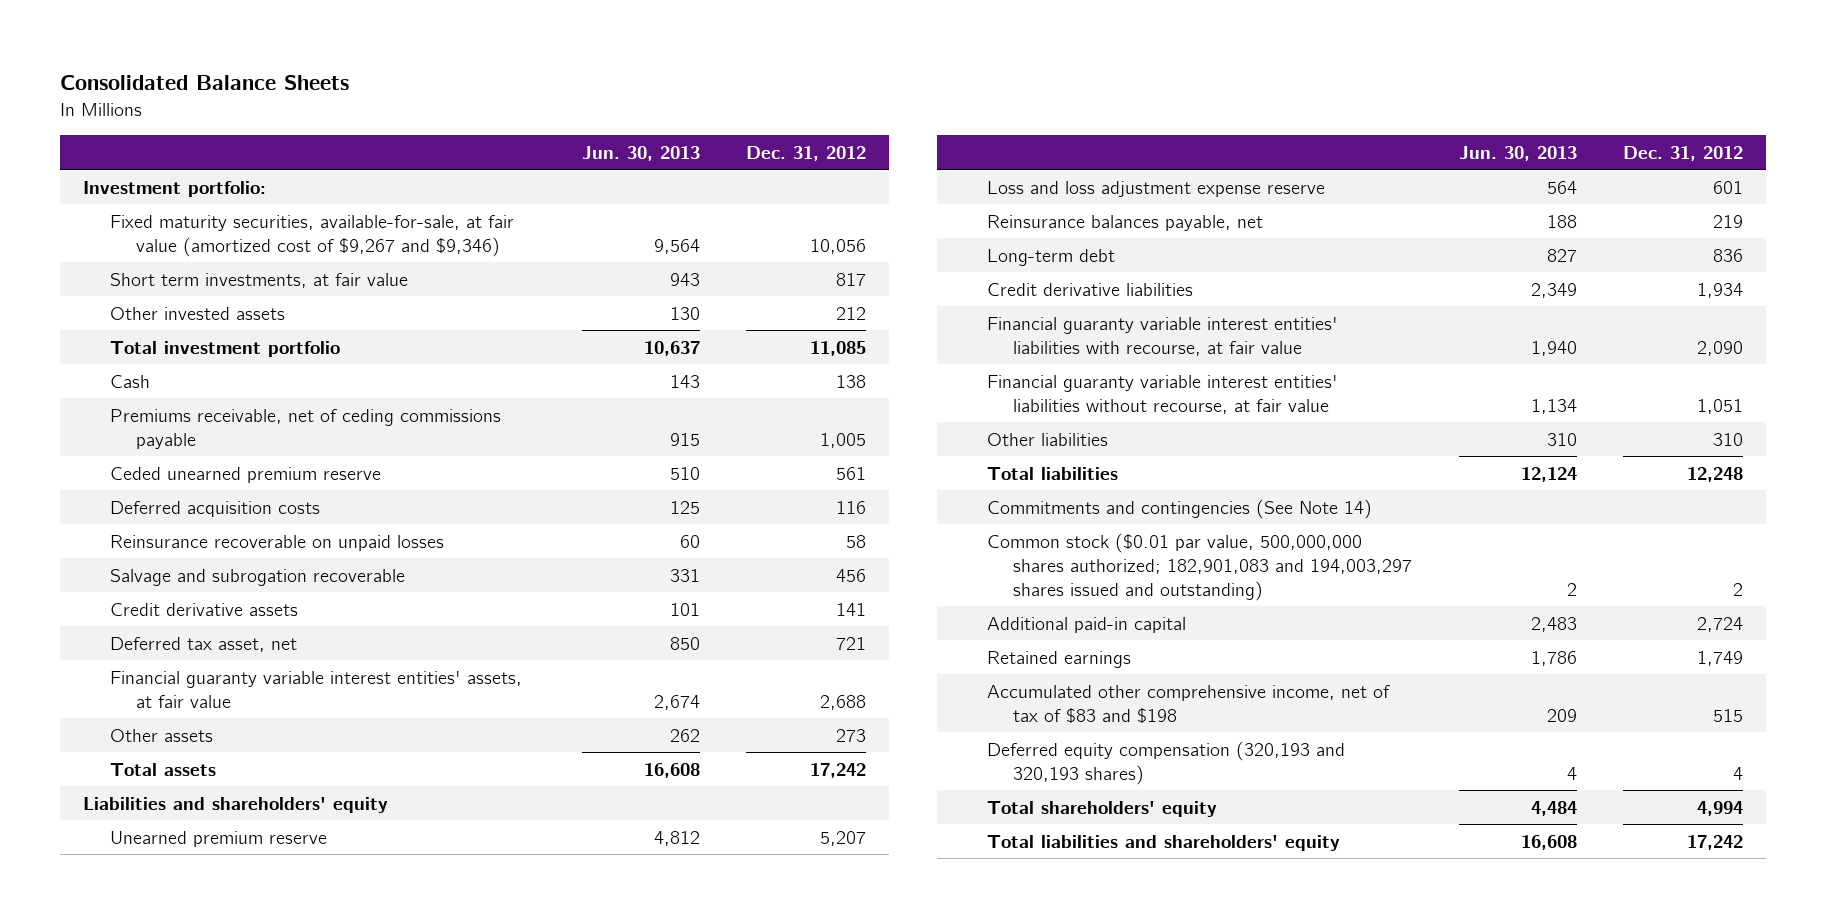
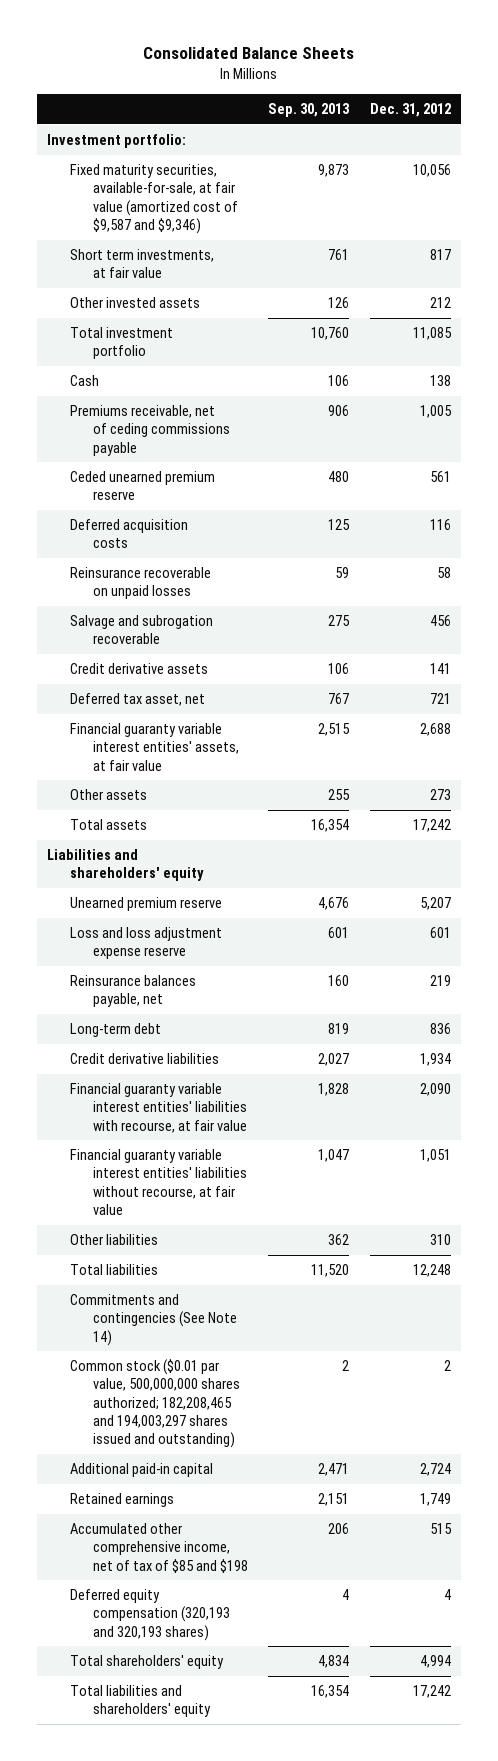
- | Jun. 30, 2013 | Dec. 31, 2012
+ | Sep. 30, 2013 | Dec. 31, 2012
- Fixed maturity securities, available-for-sale, at fair value (amortized cost of $9,267 and $9,346) | 9,564 | 10,056
+ Fixed maturity securities, available-for-sale, at fair value (amortized cost of $9,587 and $9,346) | 9,873 | 10,056
- Common stock ($0.01 par value, 500,000,000 shares authorized; 182,901,083 and 194,003,297 shares issued and outstanding) | 2 | 2
+ Common stock ($0.01 par value, 500,000,000 shares authorized; 182,208,465 and 194,003,297 shares issued and outstanding) | 2 | 2
- Accumulated other comprehensive income, net of tax of $83 and $198 | 209 | 515
+ Accumulated other comprehensive income, net of tax of $85 and $198 | 206 | 515

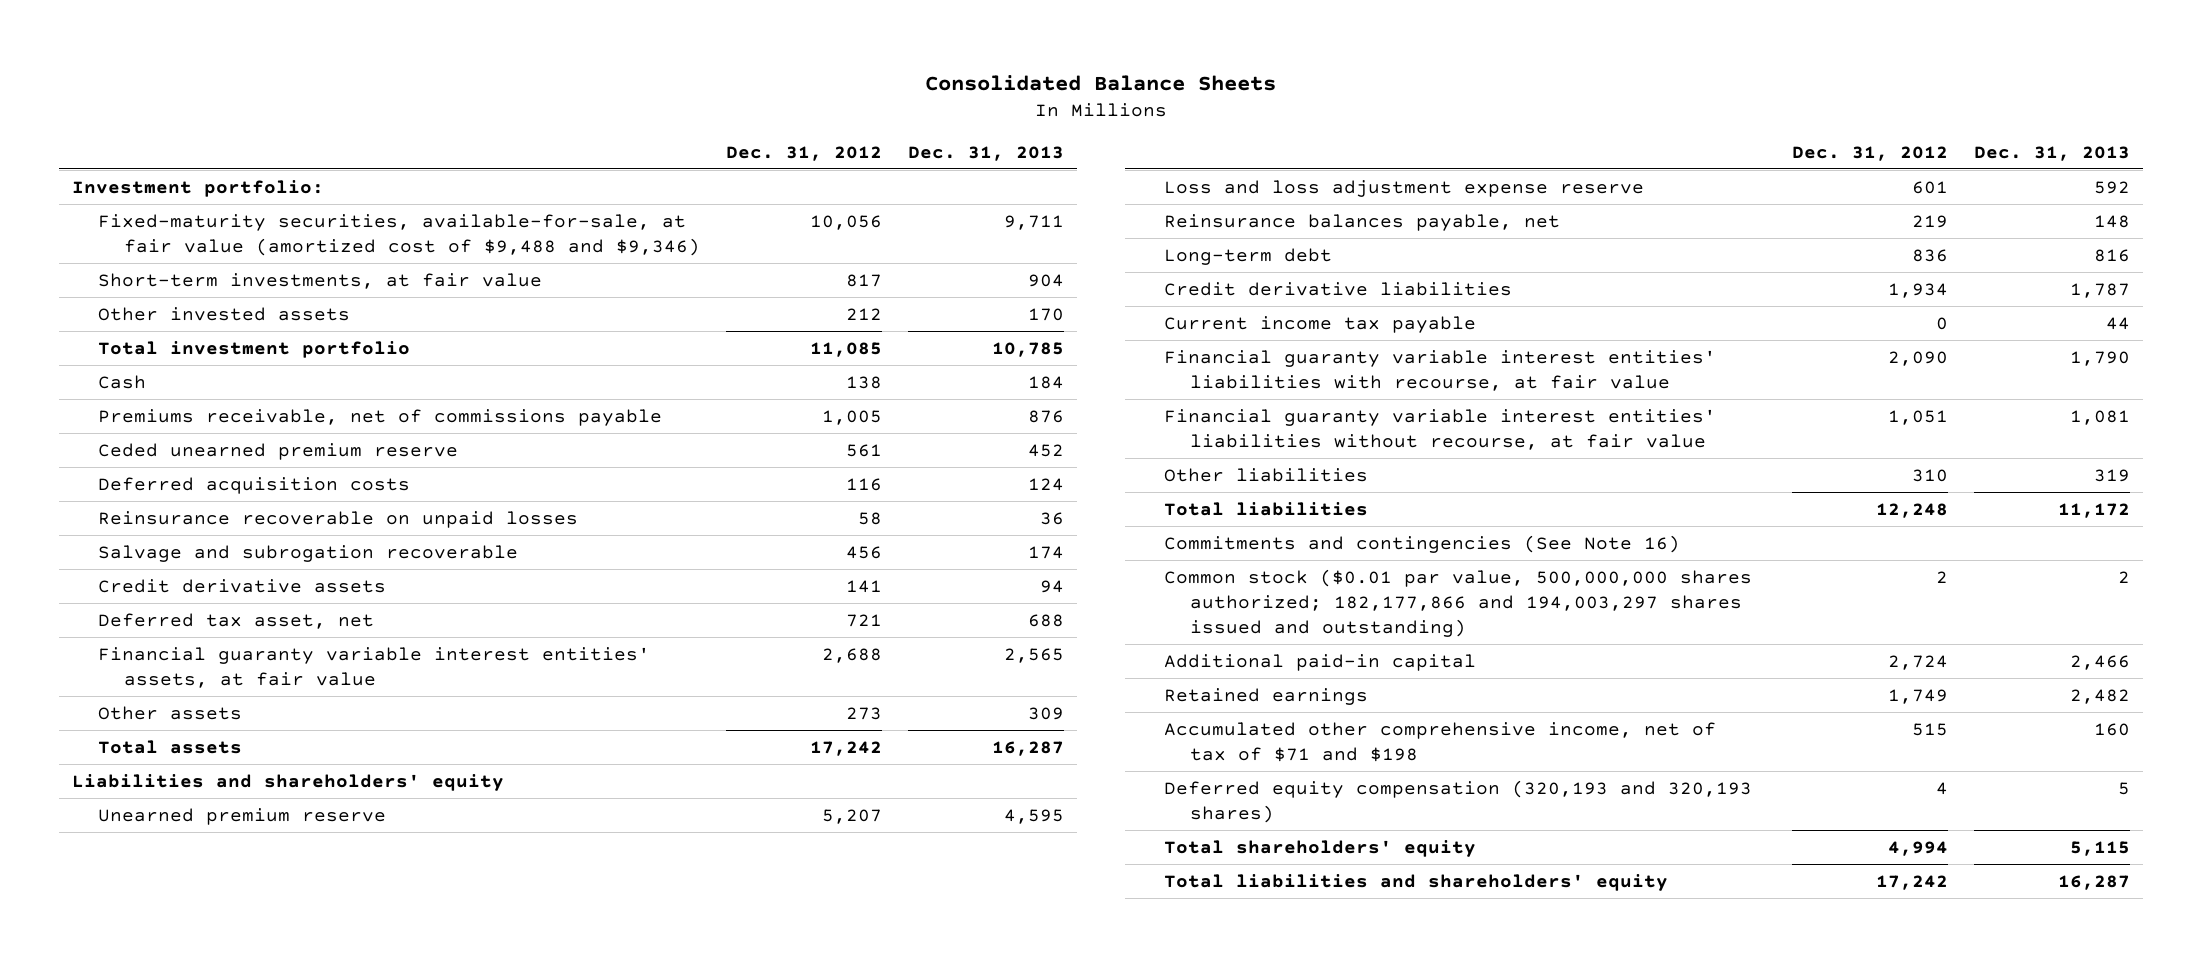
- | Sep. 30, 2013 | Dec. 31, 2012
+ | Dec. 31, 2012 | Dec. 31, 2013
- Fixed maturity securities, available-for-sale, at fair value (amortized cost of $9,587 and $9,346) | 9,873 | 10,056
- Short term investments, at fair value | 761 | 817
+ Fixed-maturity securities, available-for-sale, at fair value (amortized cost of $9,488 and $9,346) | 10,056 | 9,711
+ Short-term investments, at fair value | 817 | 904
- Premiums receivable, net of ceding commissions payable | 906 | 1,005
+ Premiums receivable, net of commissions payable | 1,005 | 876
+ Current income tax payable | 0 | 44
- Commitments and contingencies (See Note 14)
- Common stock ($0.01 par value, 500,000,000 shares authorized; 182,208,465 and 194,003,297 shares issued and outstanding) | 2 | 2
+ Commitments and contingencies (See Note 16)
+ Common stock ($0.01 par value, 500,000,000 shares authorized; 182,177,866 and 194,003,297 shares issued and outstanding) | 2 | 2
- Accumulated other comprehensive income, net of tax of $85 and $198 | 206 | 515
+ Accumulated other comprehensive income, net of tax of $71 and $198 | 515 | 160

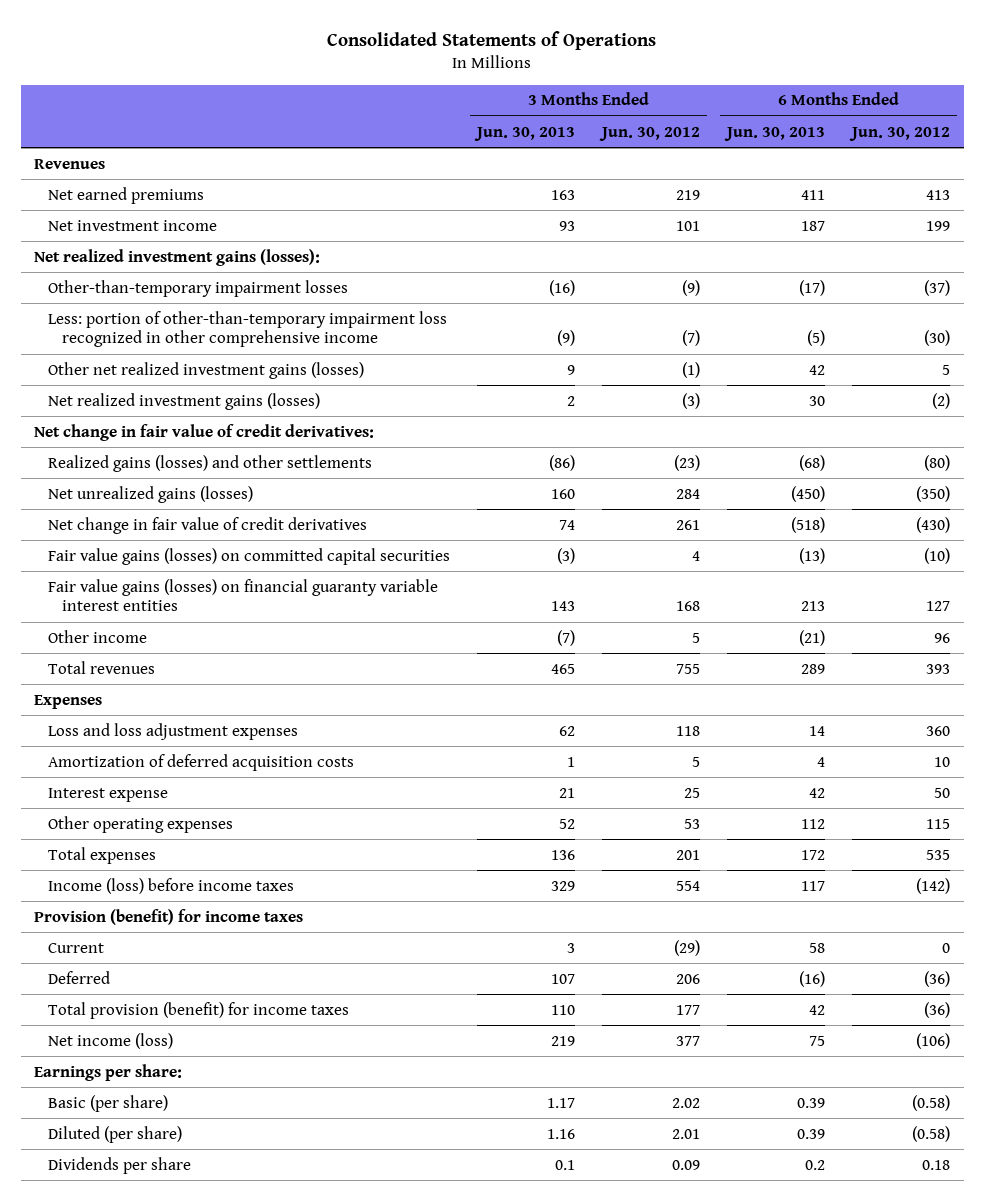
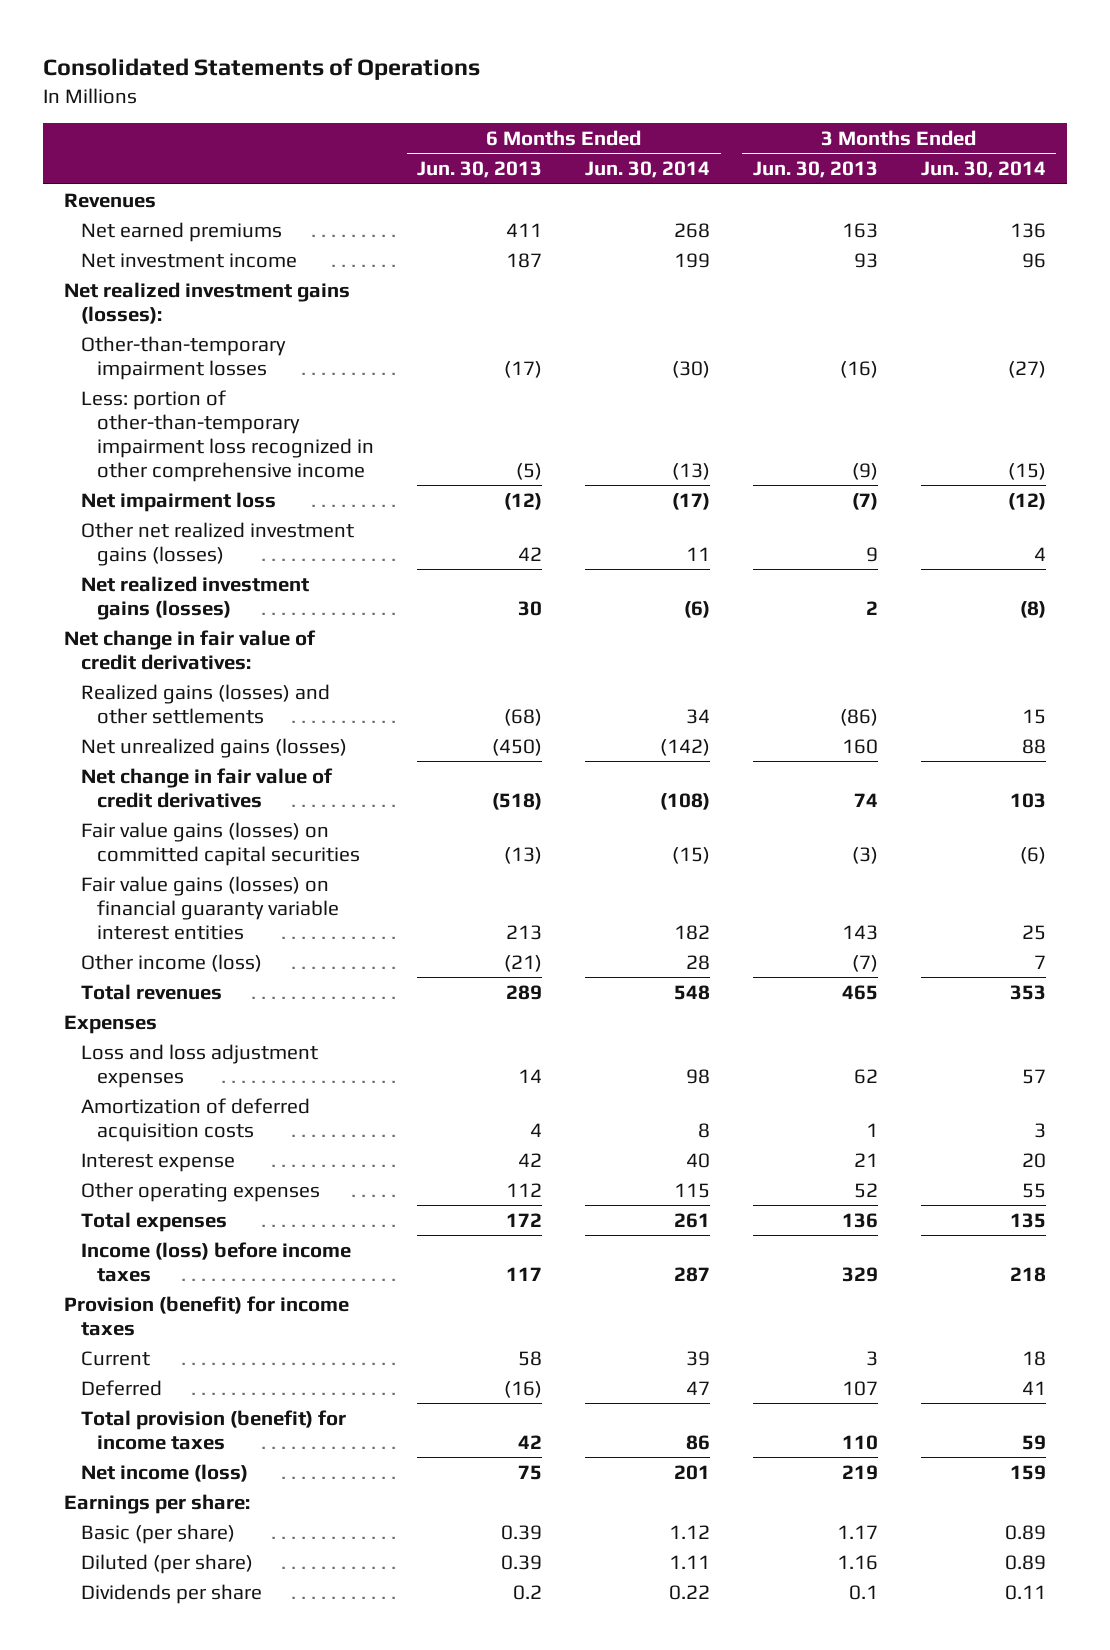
- | 3 Months Ended Jun. 30, 2013 | 3 Months Ended Jun. 30, 2012 | 6 Months Ended Jun. 30, 2013 | 6 Months Ended Jun. 30, 2012
+ | 6 Months Ended Jun. 30, 2013 | 6 Months Ended Jun. 30, 2014 | 3 Months Ended Jun. 30, 2013 | 3 Months Ended Jun. 30, 2014
+ Net impairment loss | (12) | (17) | (7) | (12)
- Other income | (7) | 5 | (21) | 96
+ Other income (loss) | (21) | 28 | (7) | 7

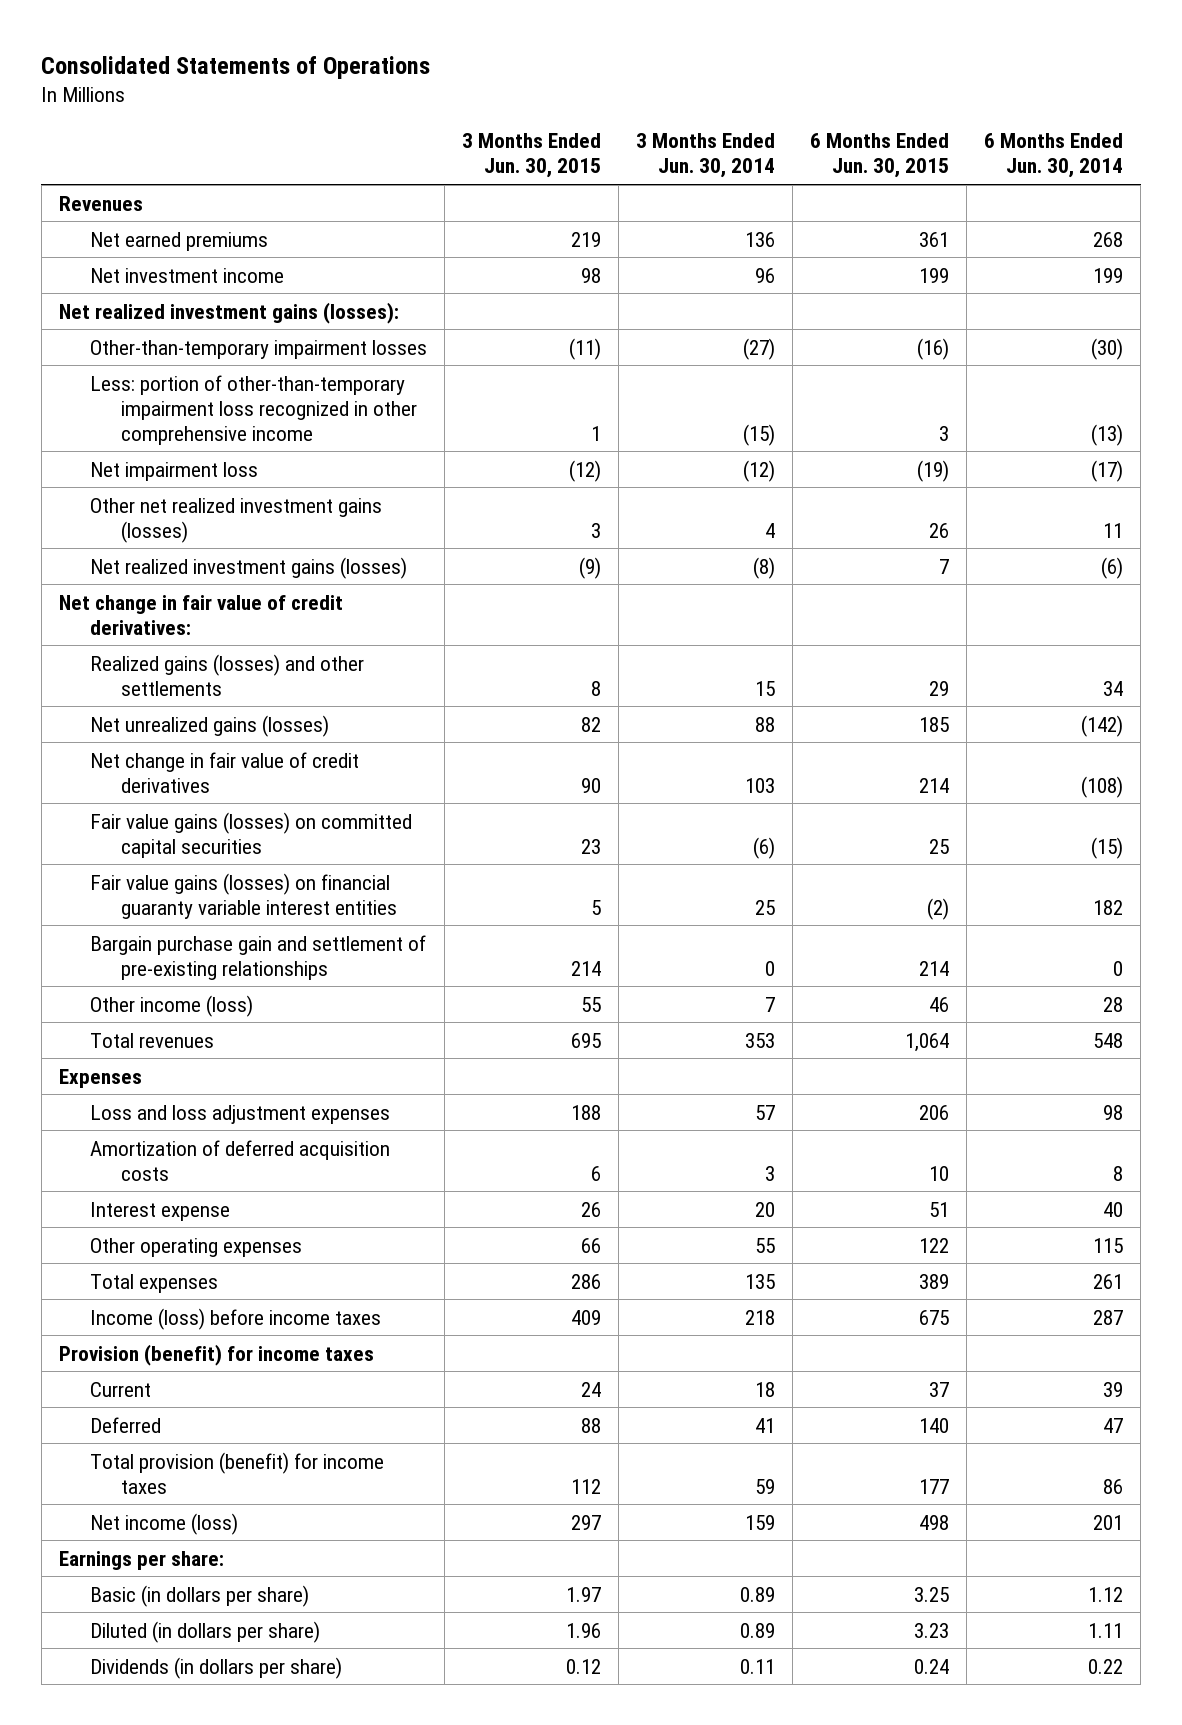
- | 6 Months Ended Jun. 30, 2013 | 6 Months Ended Jun. 30, 2014 | 3 Months Ended Jun. 30, 2013 | 3 Months Ended Jun. 30, 2014
+ | 3 Months Ended Jun. 30, 2015 | 3 Months Ended Jun. 30, 2014 | 6 Months Ended Jun. 30, 2015 | 6 Months Ended Jun. 30, 2014
+ Bargain purchase gain and settlement of pre-existing relationships | 214 | 0 | 214 | 0
- Basic (per share) | 0.39 | 1.12 | 1.17 | 0.89
- Diluted (per share) | 0.39 | 1.11 | 1.16 | 0.89
- Dividends per share | 0.2 | 0.22 | 0.1 | 0.11
+ Basic (in dollars per share) | 1.97 | 0.89 | 3.25 | 1.12
+ Diluted (in dollars per share) | 1.96 | 0.89 | 3.23 | 1.11
+ Dividends (in dollars per share) | 0.12 | 0.11 | 0.24 | 0.22

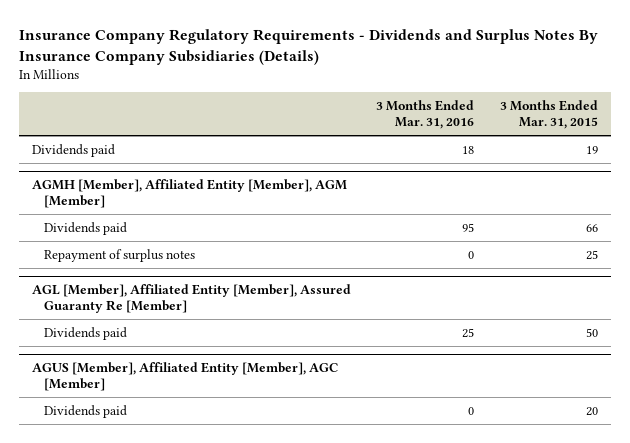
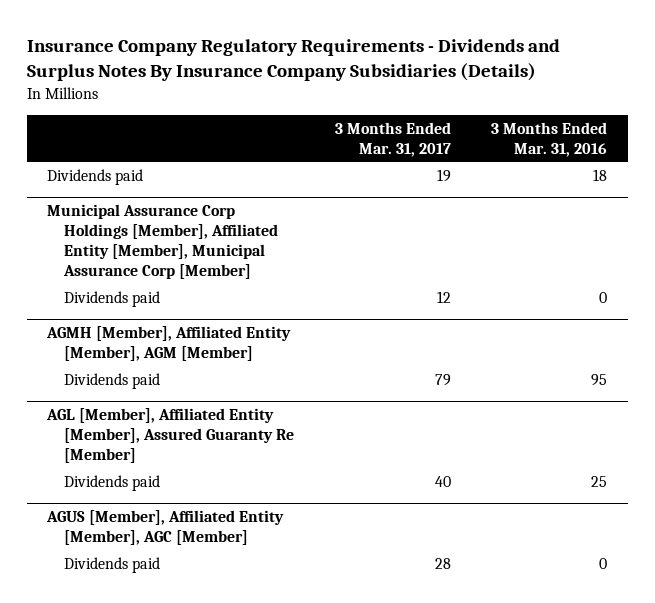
- | 3 Months Ended Mar. 31, 2016 | 3 Months Ended Mar. 31, 2015
+ | 3 Months Ended Mar. 31, 2017 | 3 Months Ended Mar. 31, 2016
+ Municipal Assurance Corp Holdings [Member], Affiliated Entity [Member], Municipal Assurance Corp [Member]
+ Dividends paid | 12 | 0
@ AGMH [Member], Affiliated Entity [Member], AGM [Member]
- Repayment of surplus notes | 0 | 25

